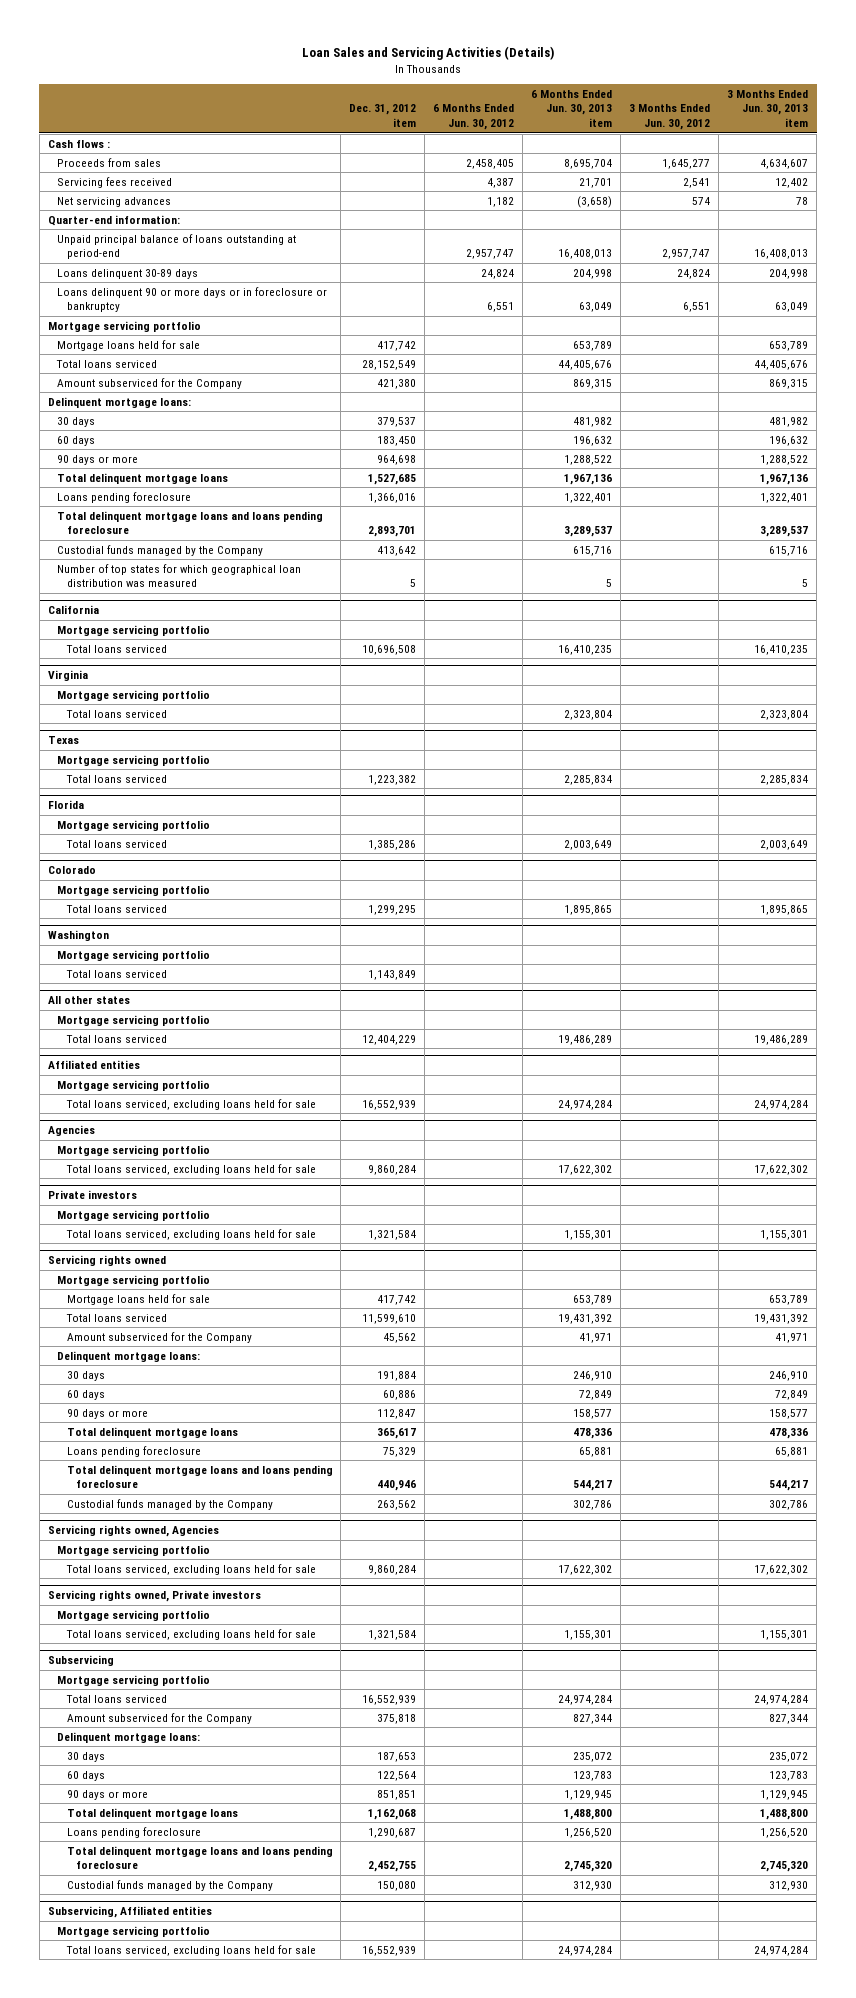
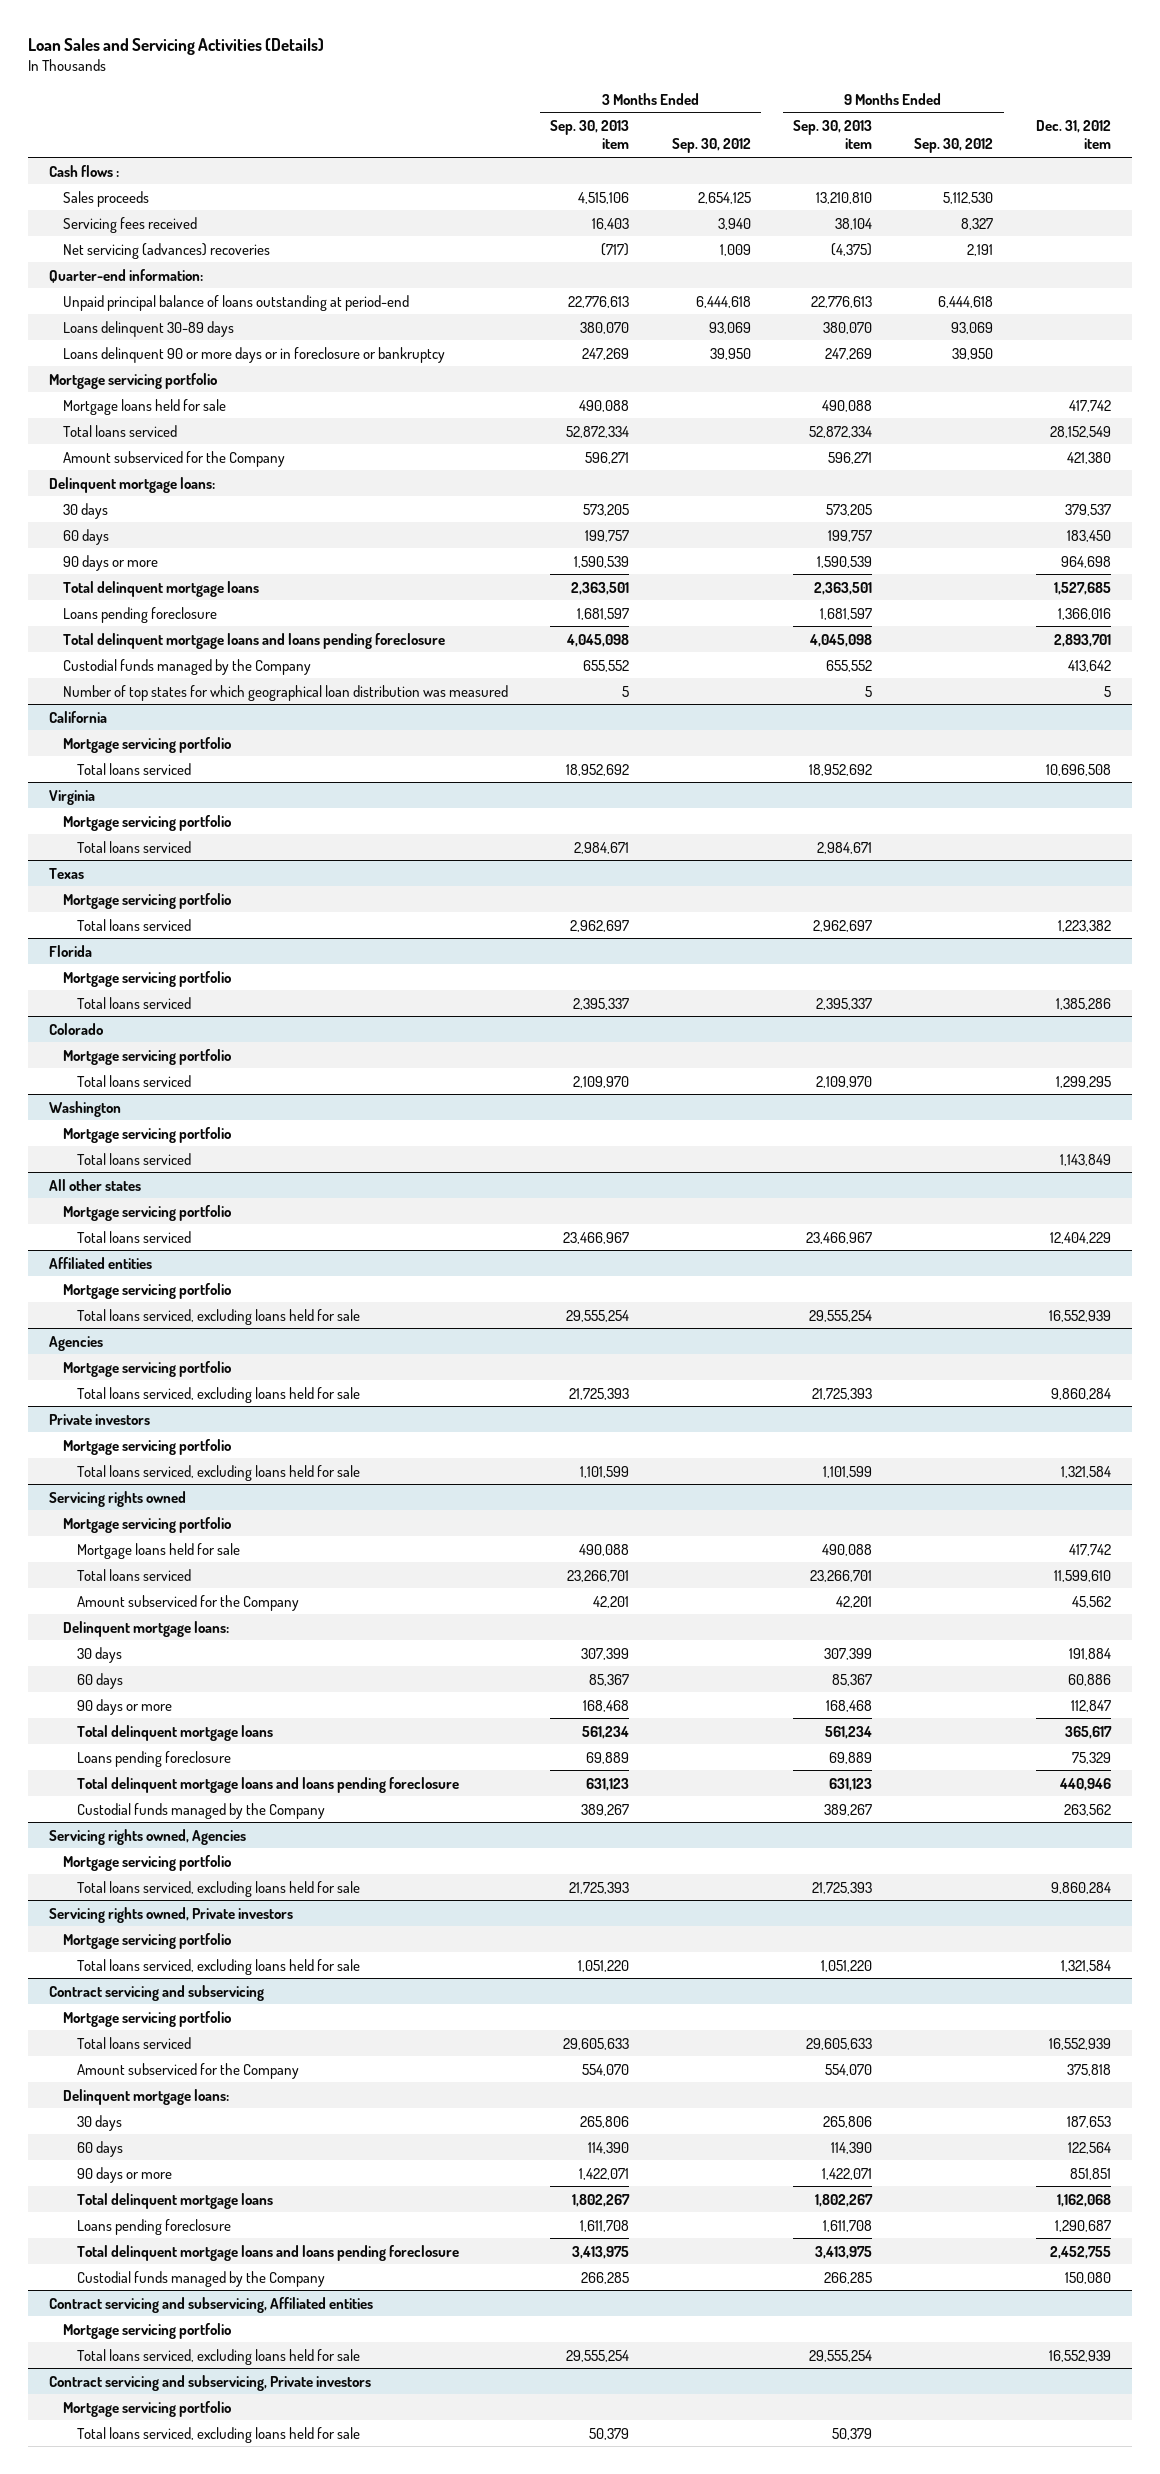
- | Dec. 31, 2012 item | 6 Months Ended Jun. 30, 2012 | 6 Months Ended Jun. 30, 2013 item | 3 Months Ended Jun. 30, 2012 | 3 Months Ended Jun. 30, 2013 item
+ | 3 Months Ended Sep. 30, 2013 item | 3 Months Ended Sep. 30, 2012 | 9 Months Ended Sep. 30, 2013 item | 9 Months Ended Sep. 30, 2012 | Dec. 31, 2012 item
- Proceeds from sales | | 2,458,405 | 8,695,704 | 1,645,277 | 4,634,607
+ Sales proceeds | 4,515,106 | 2,654,125 | 13,210,810 | 5,112,530 |
- Net servicing advances | | 1,182 | (3,658) | 574 | 78
+ Net servicing (advances) recoveries | (717) | 1,009 | (4,375) | 2,191 |
- Subservicing
+ Contract servicing and subservicing
- Subservicing, Affiliated entities
+ Contract servicing and subservicing, Affiliated entities
+ Contract servicing and subservicing, Private investors
+ Mortgage servicing portfolio
+ Total loans serviced, excluding loans held for sale | 50,379 | | 50,379 | |

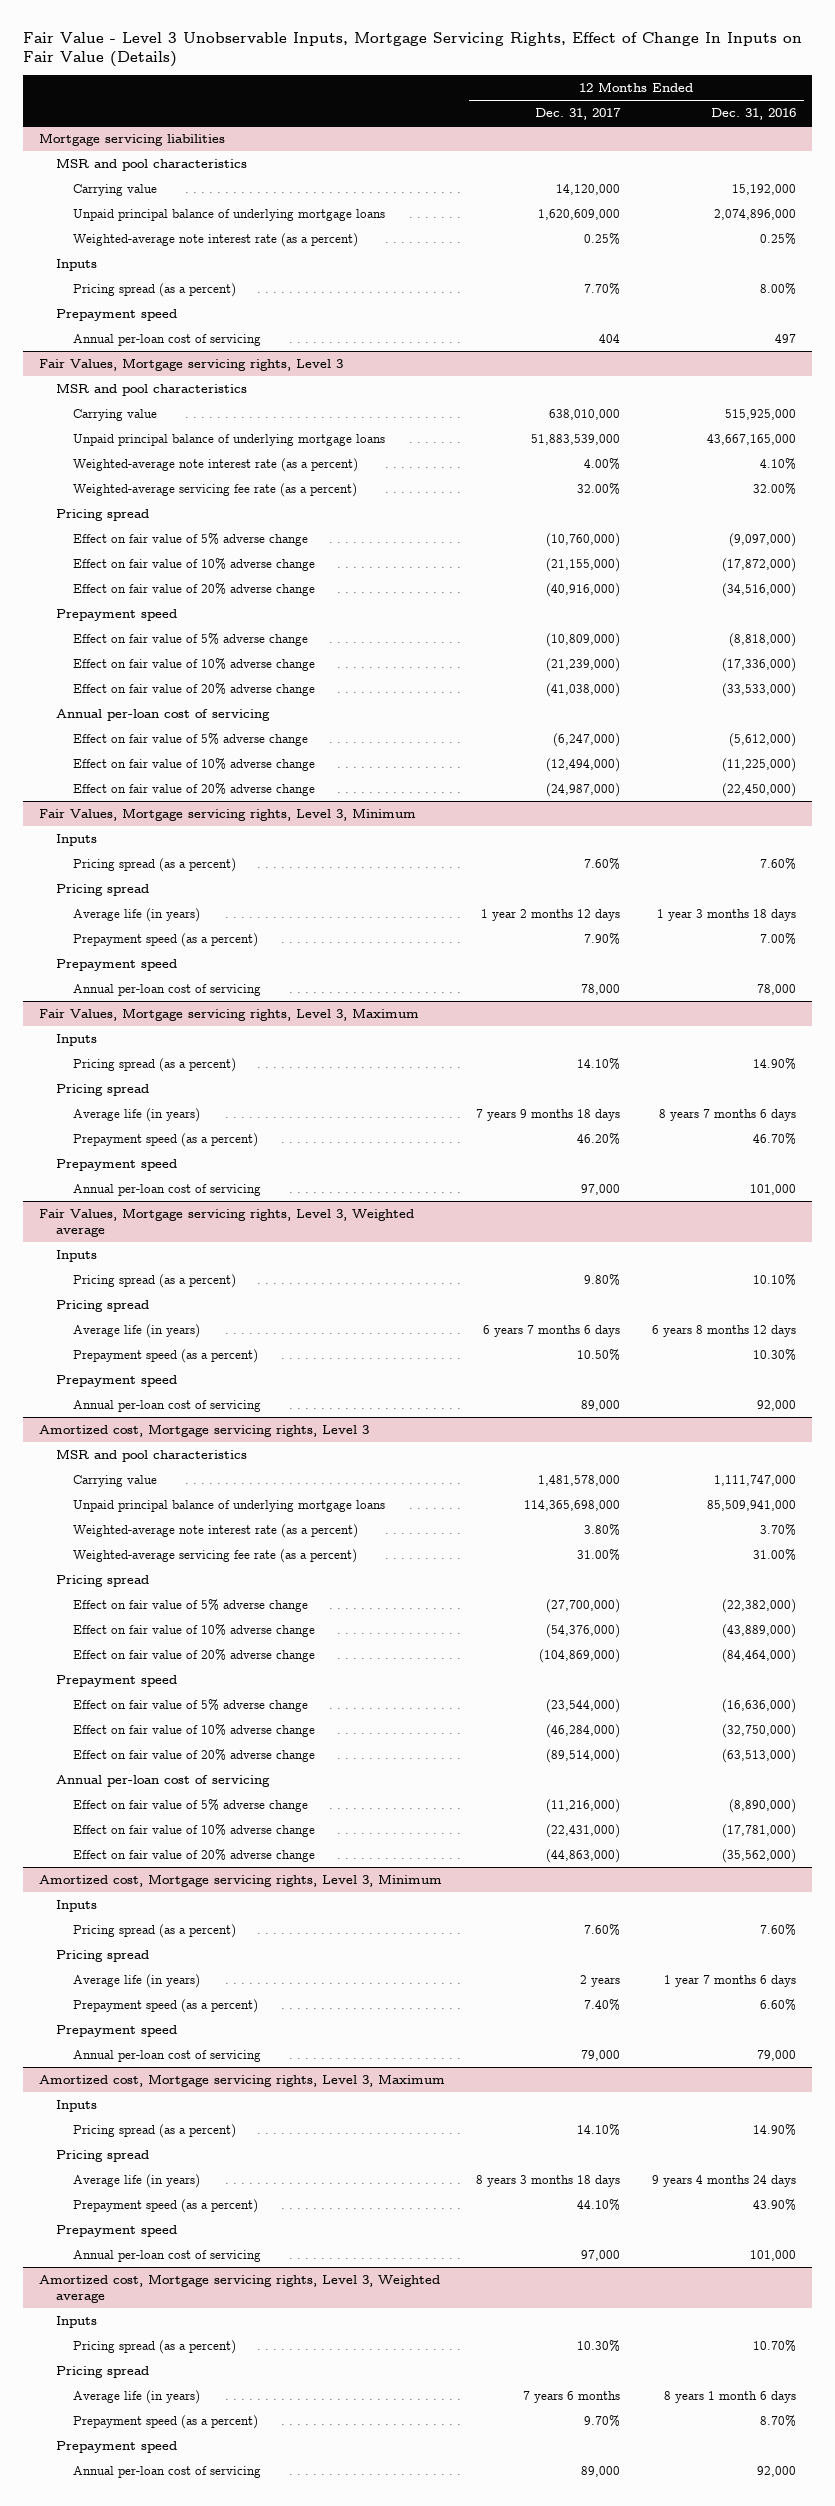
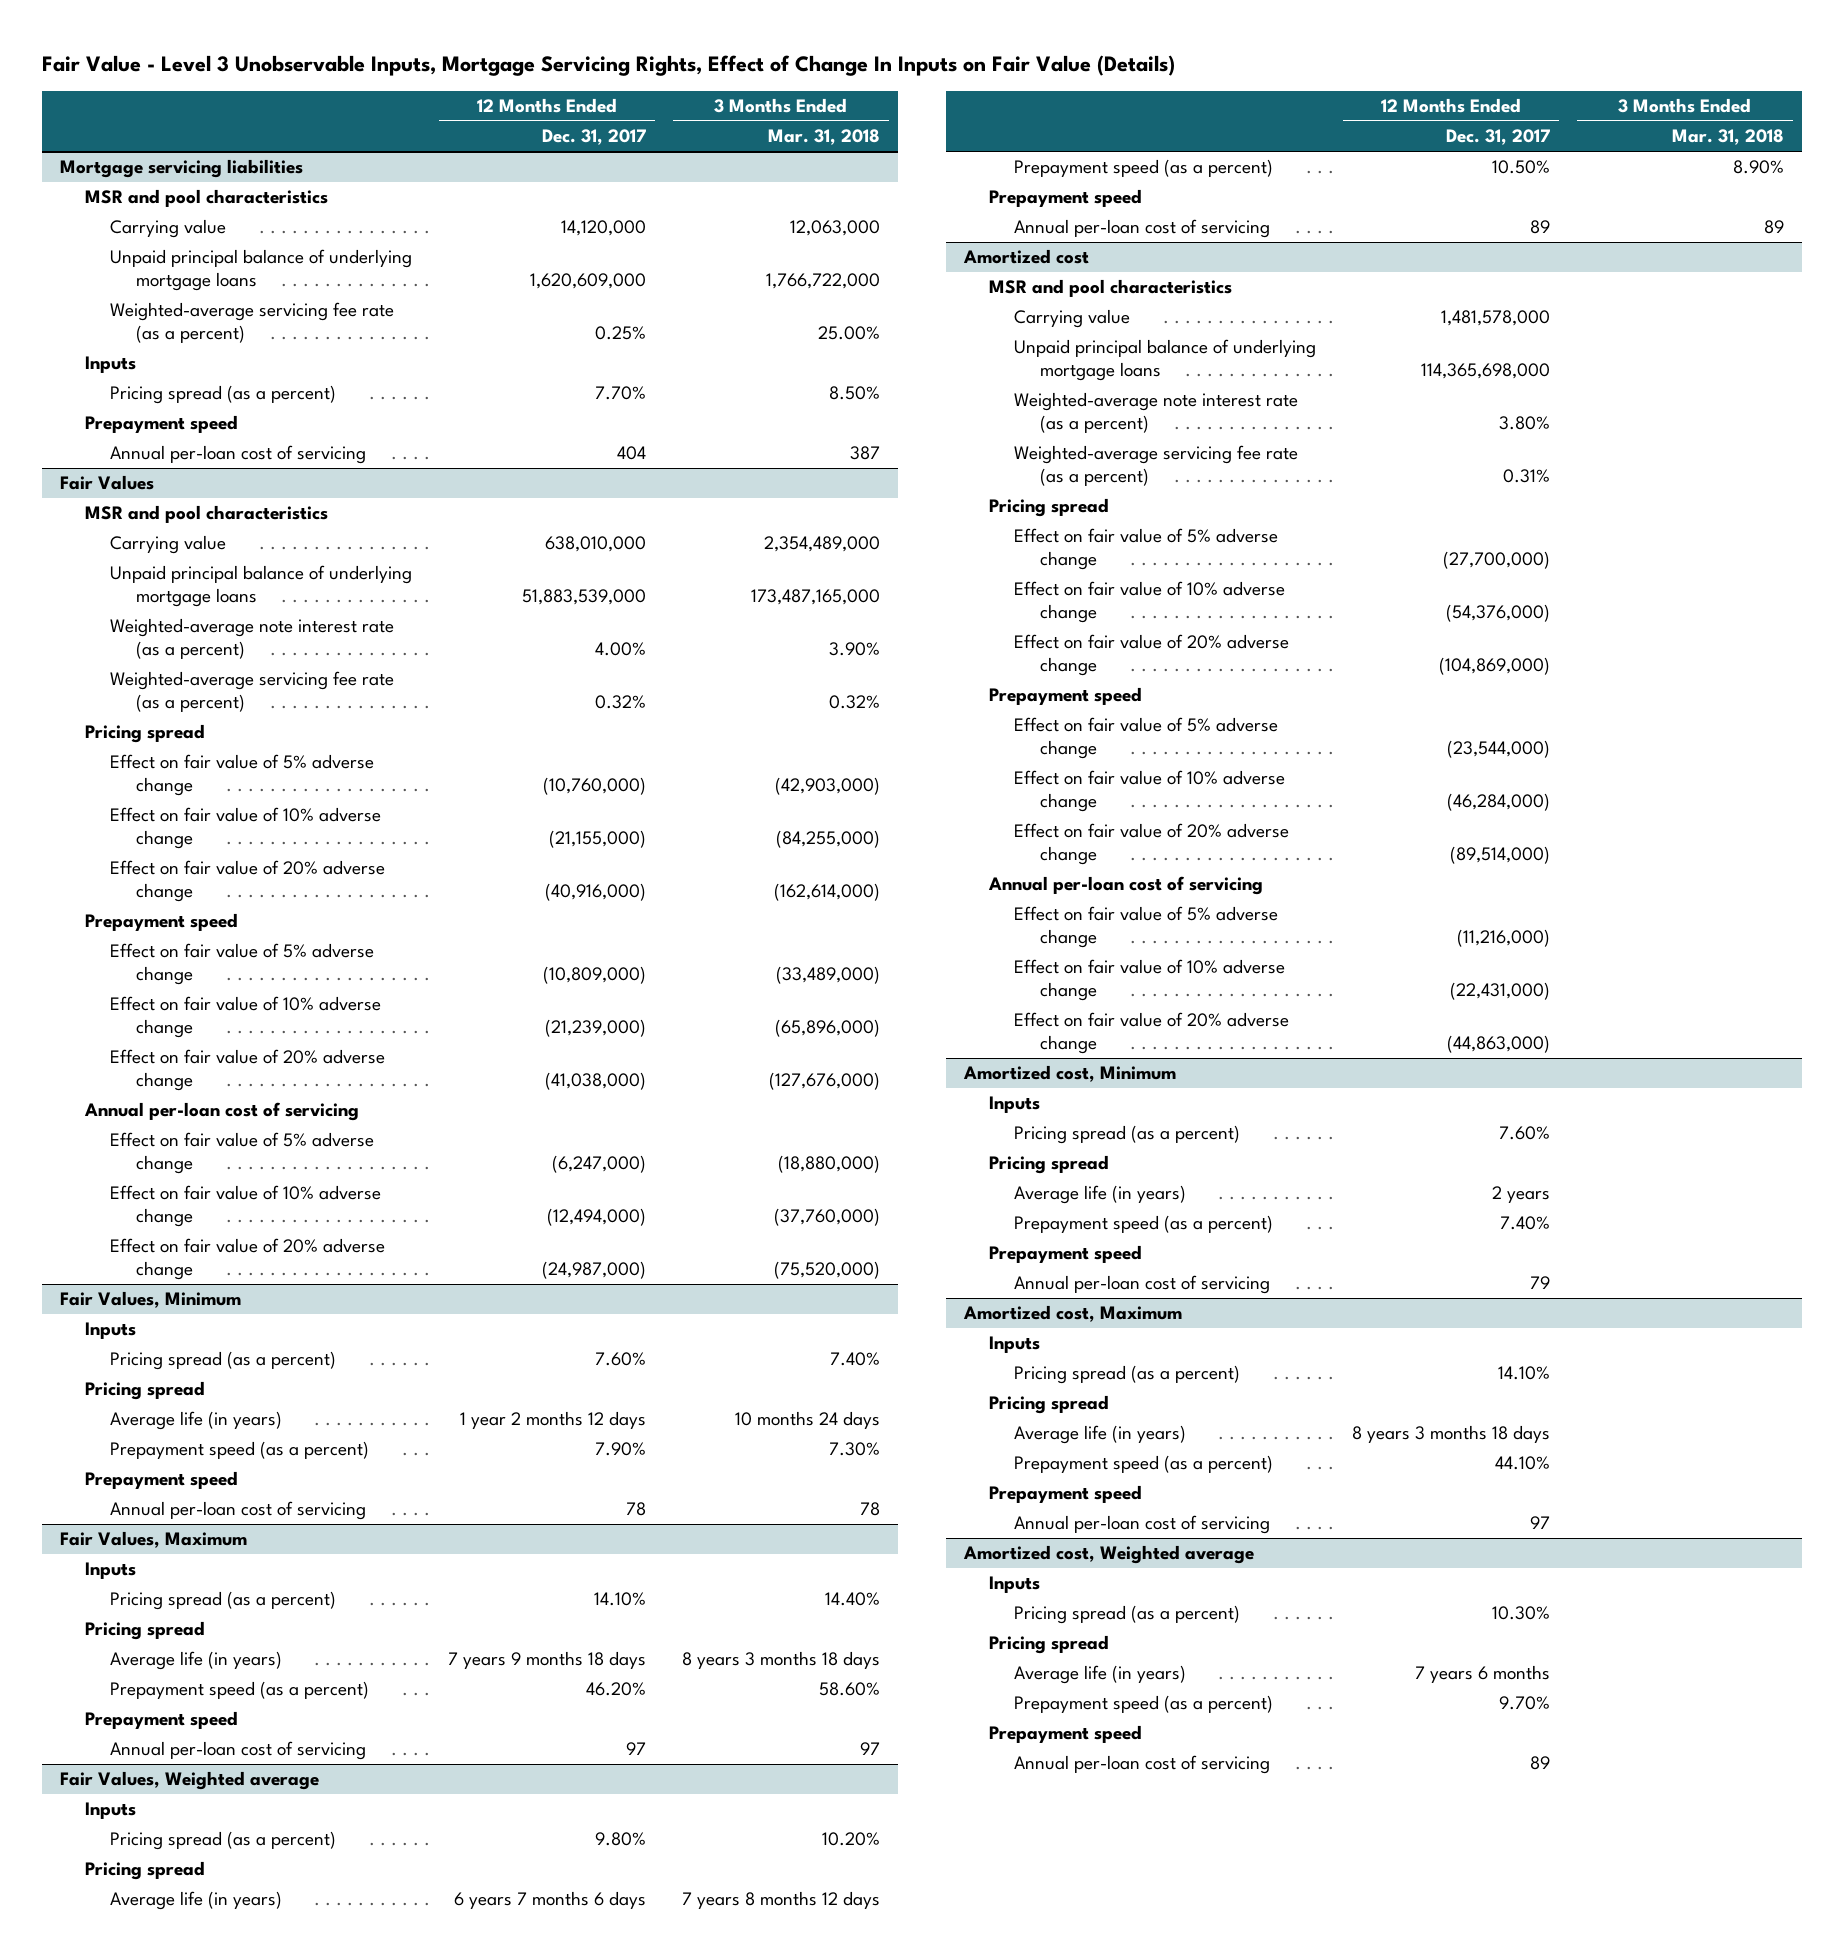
- | 12 Months Ended Dec. 31, 2017 | 12 Months Ended Dec. 31, 2016
+ | 12 Months Ended Dec. 31, 2017 | 3 Months Ended Mar. 31, 2018
@ Mortgage servicing liabilities
- Weighted-average note interest rate (as a percent) | 0.25% | 0.25%
+ Weighted-average servicing fee rate (as a percent) | 0.25% | 25.00%
- Fair Values, Mortgage servicing rights, Level 3
+ Fair Values
- Weighted-average servicing fee rate (as a percent) | 32.00% | 32.00%
+ Weighted-average servicing fee rate (as a percent) | 0.32% | 0.32%
- Fair Values, Mortgage servicing rights, Level 3, Minimum
+ Fair Values, Minimum
- Annual per-loan cost of servicing | 78,000 | 78,000
- Fair Values, Mortgage servicing rights, Level 3, Maximum
+ Annual per-loan cost of servicing | 78 | 78
+ Fair Values, Maximum
- Annual per-loan cost of servicing | 97,000 | 101,000
- Fair Values, Mortgage servicing rights, Level 3, Weighted average
+ Annual per-loan cost of servicing | 97 | 97
+ Fair Values, Weighted average
- Annual per-loan cost of servicing | 89,000 | 92,000
- Amortized cost, Mortgage servicing rights, Level 3
+ Annual per-loan cost of servicing | 89 | 89
+ Amortized cost
- Weighted-average servicing fee rate (as a percent) | 31.00% | 31.00%
+ Weighted-average servicing fee rate (as a percent) | 0.31% |
- Amortized cost, Mortgage servicing rights, Level 3, Minimum
+ Amortized cost, Minimum
- Annual per-loan cost of servicing | 79,000 | 79,000
- Amortized cost, Mortgage servicing rights, Level 3, Maximum
+ Annual per-loan cost of servicing | 79 |
+ Amortized cost, Maximum
- Annual per-loan cost of servicing | 97,000 | 101,000
- Amortized cost, Mortgage servicing rights, Level 3, Weighted average
+ Annual per-loan cost of servicing | 97 |
+ Amortized cost, Weighted average
- Annual per-loan cost of servicing | 89,000 | 92,000
+ Annual per-loan cost of servicing | 89 |

